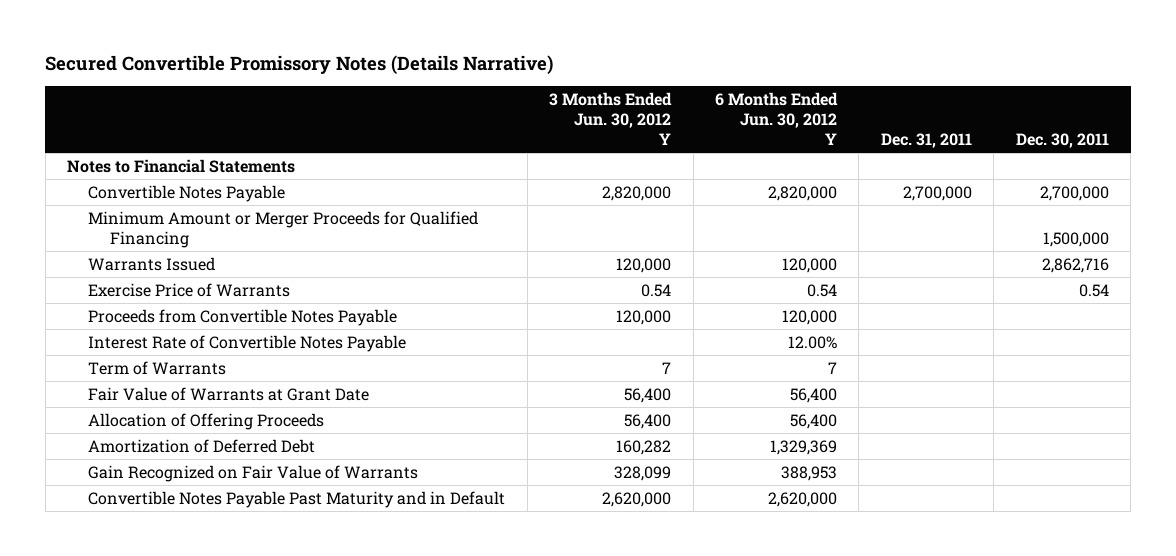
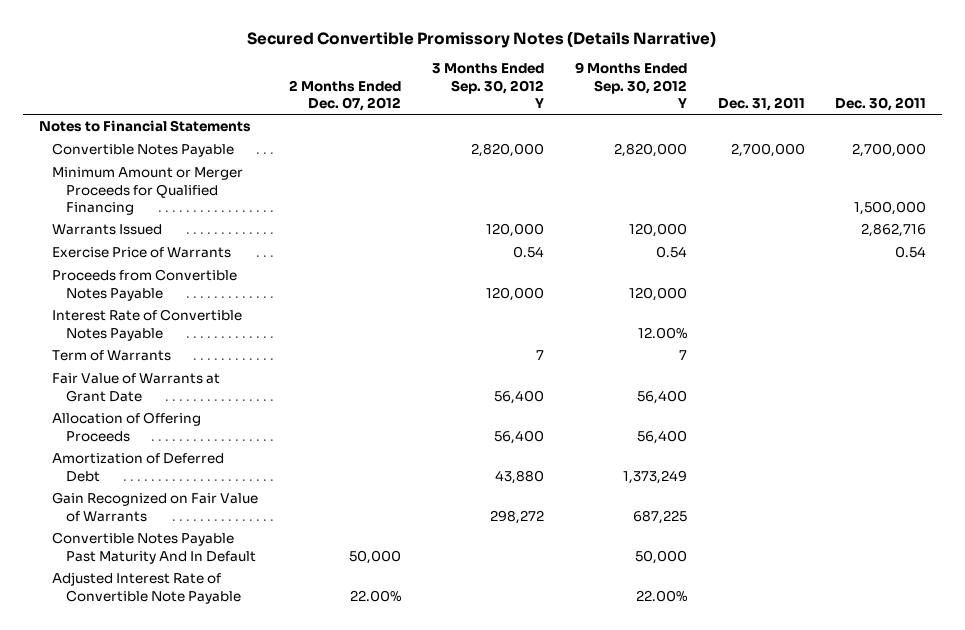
- | 3 Months Ended Jun. 30, 2012 Y | 6 Months Ended Jun. 30, 2012 Y | Dec. 31, 2011 | Dec. 30, 2011
+ | 2 Months Ended Dec. 07, 2012 | 3 Months Ended Sep. 30, 2012 Y | 9 Months Ended Sep. 30, 2012 Y | Dec. 31, 2011 | Dec. 30, 2011
- Convertible Notes Payable Past Maturity and in Default | 2,620,000 | 2,620,000 | |
+ Convertible Notes Payable Past Maturity And In Default | 50,000 | | 50,000 | |
+ Adjusted Interest Rate of Convertible Note Payable | 22.00% | | 22.00% | |

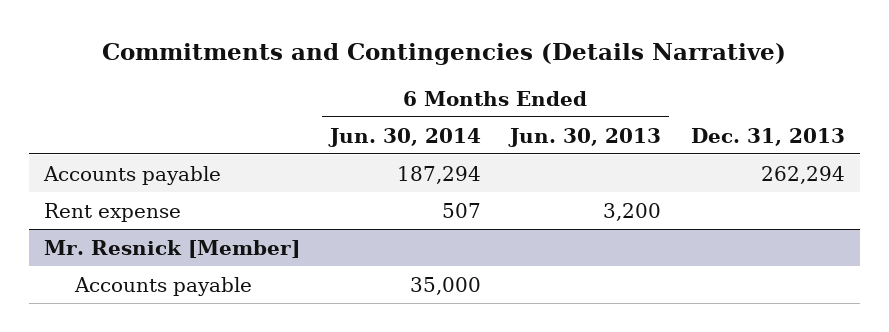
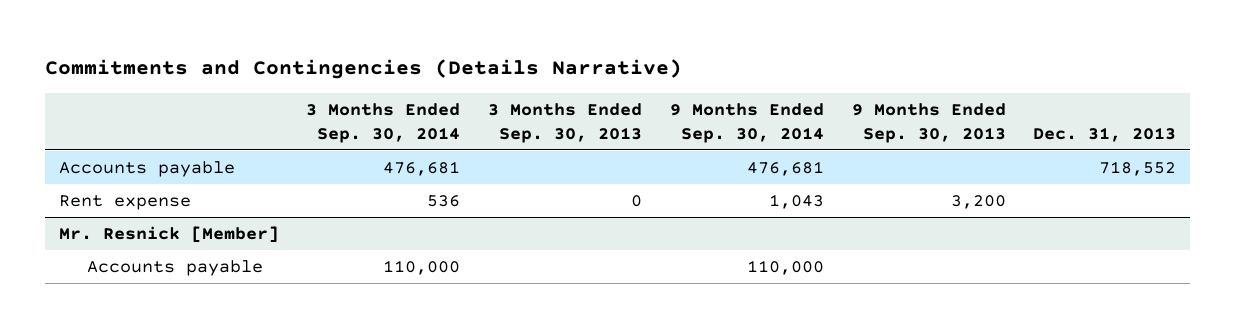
- | 6 Months Ended Jun. 30, 2014 | 6 Months Ended Jun. 30, 2013 | Dec. 31, 2013
+ | 3 Months Ended Sep. 30, 2014 | 3 Months Ended Sep. 30, 2013 | 9 Months Ended Sep. 30, 2014 | 9 Months Ended Sep. 30, 2013 | Dec. 31, 2013
- Accounts payable | 187,294 | | 262,294
+ Accounts payable | 476,681 | | 476,681 | | 718,552

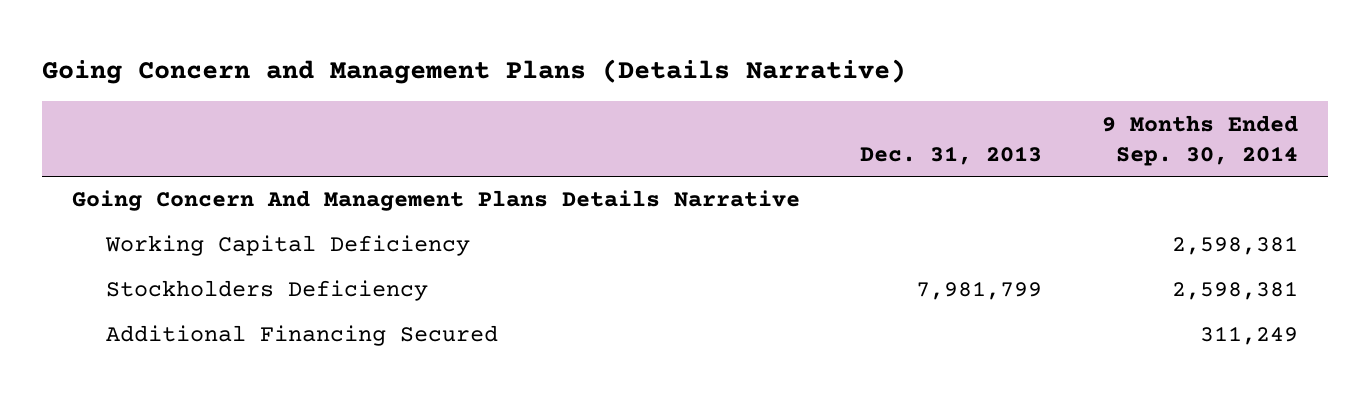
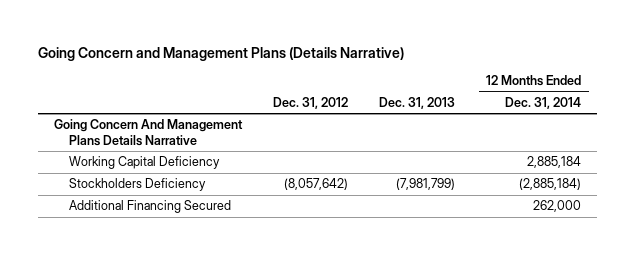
- | Dec. 31, 2013 | 9 Months Ended Sep. 30, 2014
+ | Dec. 31, 2012 | Dec. 31, 2013 | 12 Months Ended Dec. 31, 2014
- Stockholders Deficiency | 7,981,799 | 2,598,381
+ Stockholders Deficiency | (8,057,642) | (7,981,799) | (2,885,184)

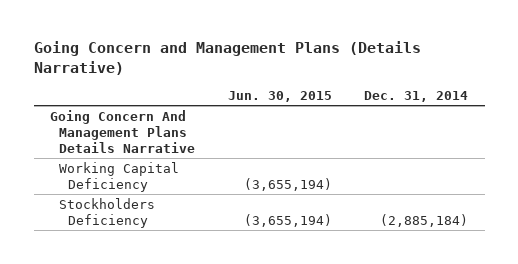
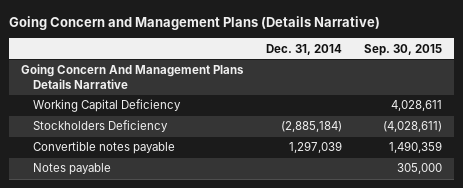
- | Jun. 30, 2015 | Dec. 31, 2014
+ | Dec. 31, 2014 | Sep. 30, 2015
+ Convertible notes payable | 1,297,039 | 1,490,359
+ Notes payable | | 305,000

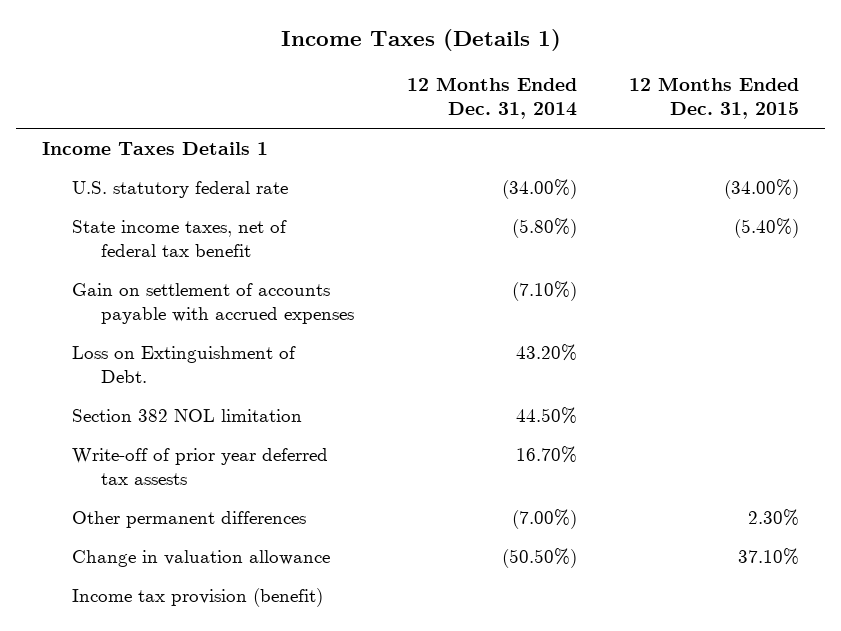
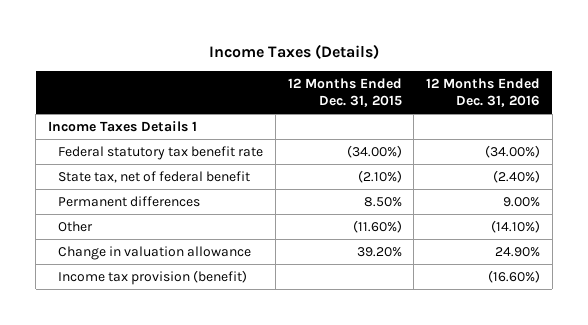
- Income Taxes (Details 1)
+ Income Taxes (Details)
- | 12 Months Ended Dec. 31, 2014 | 12 Months Ended Dec. 31, 2015
+ | 12 Months Ended Dec. 31, 2015 | 12 Months Ended Dec. 31, 2016
- U.S. statutory federal rate | (34.00%) | (34.00%)
- State income taxes, net of federal tax benefit | (5.80%) | (5.40%)
- Gain on settlement of accounts payable with accrued expenses | (7.10%) |
- Loss on Extinguishment of Debt. | 43.20% |
- Section 382 NOL limitation | 44.50% |
- Write-off of prior year deferred tax assests | 16.70% |
- Other permanent differences | (7.00%) | 2.30%
- Change in valuation allowance | (50.50%) | 37.10%
+ Federal statutory tax benefit rate | (34.00%) | (34.00%)
+ State tax, net of federal benefit | (2.10%) | (2.40%)
+ Permanent differences | 8.50% | 9.00%
+ Other | (11.60%) | (14.10%)
+ Change in valuation allowance | 39.20% | 24.90%

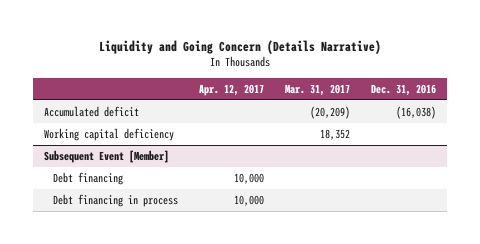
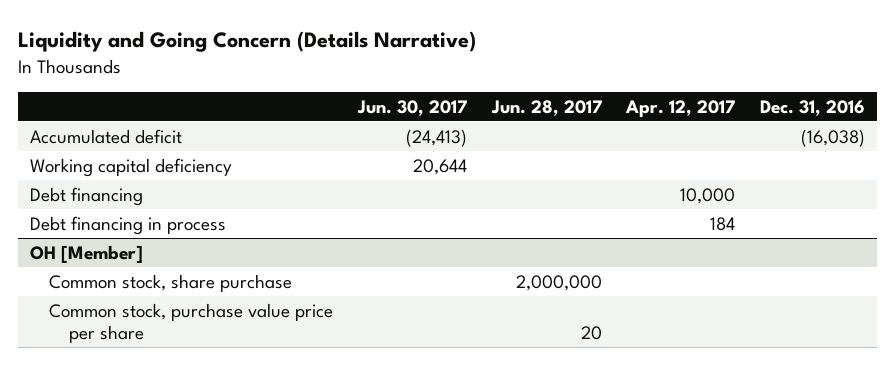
- | Apr. 12, 2017 | Mar. 31, 2017 | Dec. 31, 2016
+ | Jun. 30, 2017 | Jun. 28, 2017 | Apr. 12, 2017 | Dec. 31, 2016
- Subsequent Event [Member]
- Debt financing | 10,000 | |
- Debt financing in process | 10,000 | |
+ Debt financing | | | 10,000 |
+ Debt financing in process | | | 184 |
+ OH [Member]
+ Common stock, share purchase | | 2,000,000 | |
+ Common stock, purchase value price per share | | 20 | |

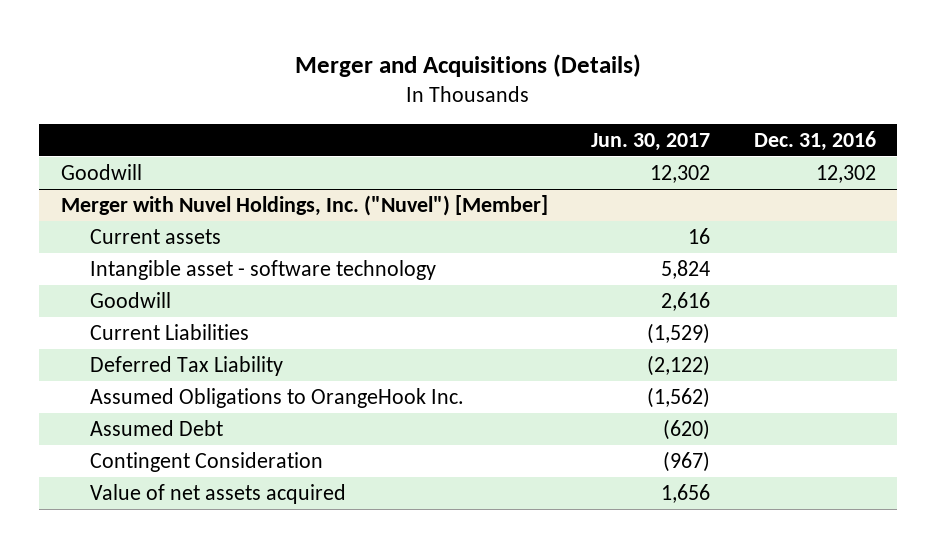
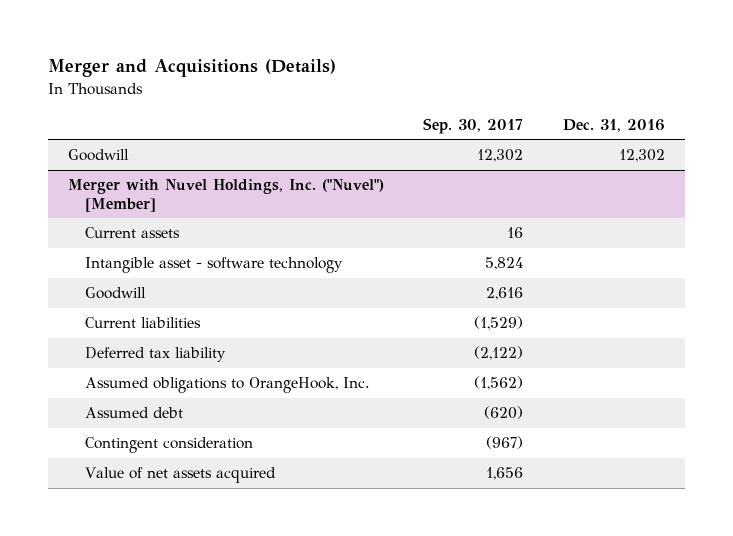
- | Jun. 30, 2017 | Dec. 31, 2016
+ | Sep. 30, 2017 | Dec. 31, 2016
@ Merger with Nuvel Holdings, Inc. ("Nuvel") [Member]
- Current Liabilities | (1,529) |
- Deferred Tax Liability | (2,122) |
- Assumed Obligations to OrangeHook Inc. | (1,562) |
- Assumed Debt | (620) |
- Contingent Consideration | (967) |
+ Current liabilities | (1,529) |
+ Deferred tax liability | (2,122) |
+ Assumed obligations to OrangeHook, Inc. | (1,562) |
+ Assumed debt | (620) |
+ Contingent consideration | (967) |

